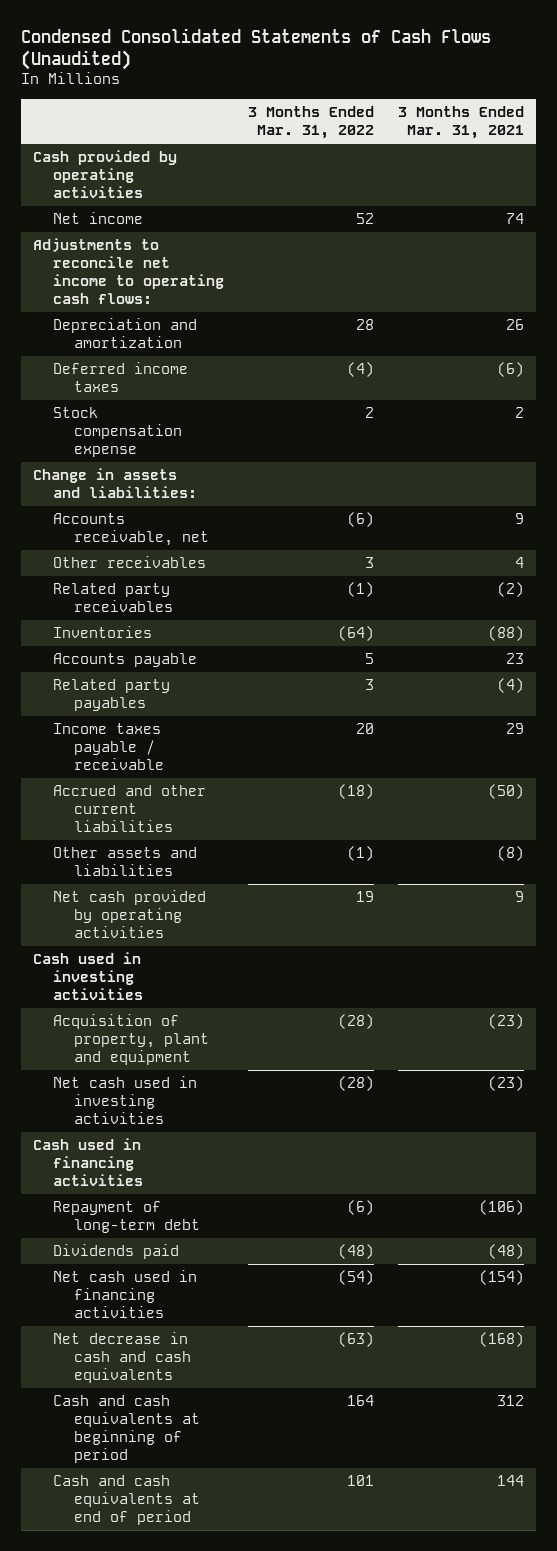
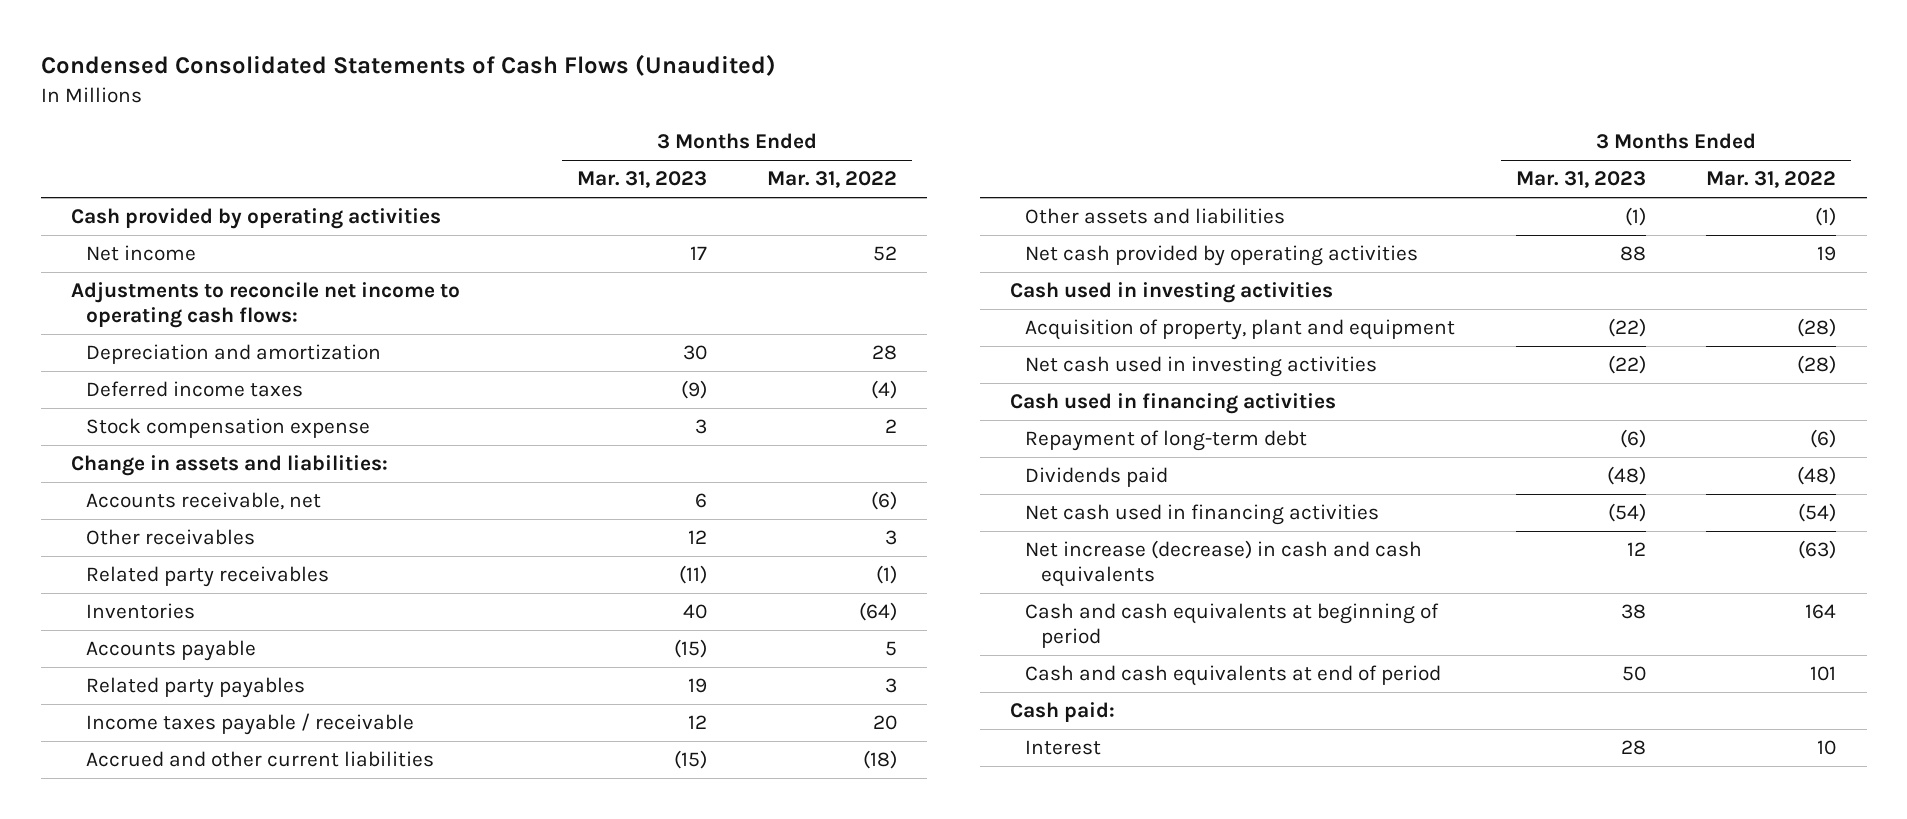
- | 3 Months Ended Mar. 31, 2022 | 3 Months Ended Mar. 31, 2021
+ | 3 Months Ended Mar. 31, 2023 | 3 Months Ended Mar. 31, 2022
- Net decrease in cash and cash equivalents | (63) | (168)
+ Net increase (decrease) in cash and cash equivalents | 12 | (63)
+ Cash paid:
+ Interest | 28 | 10

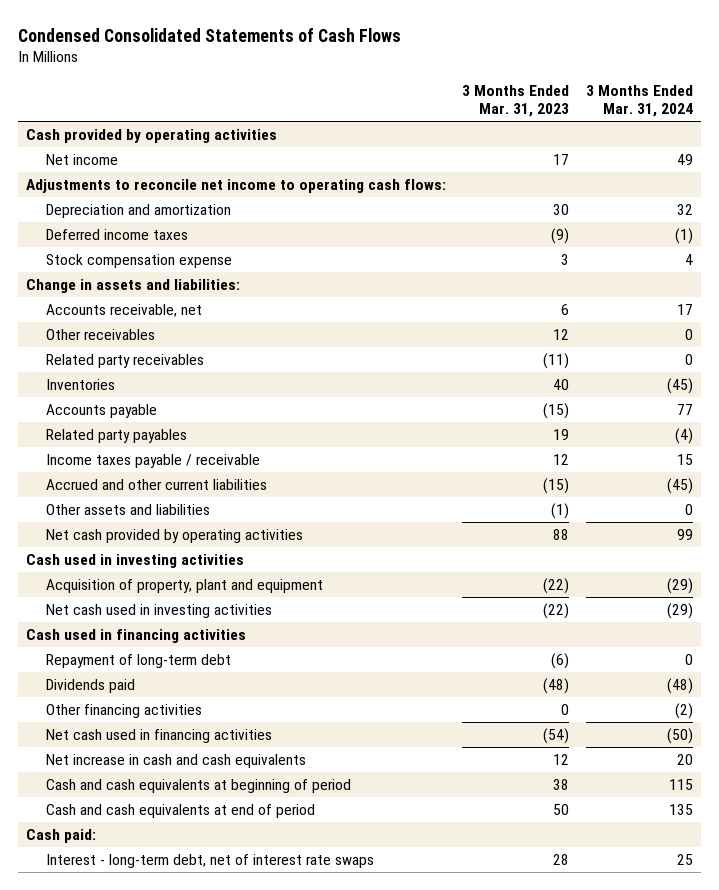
- Condensed Consolidated Statements of Cash Flows (Unaudited)
+ Condensed Consolidated Statements of Cash Flows
- | 3 Months Ended Mar. 31, 2023 | 3 Months Ended Mar. 31, 2022
+ | 3 Months Ended Mar. 31, 2023 | 3 Months Ended Mar. 31, 2024
+ Other financing activities | 0 | (2)
- Net increase (decrease) in cash and cash equivalents | 12 | (63)
+ Net increase in cash and cash equivalents | 12 | 20
- Interest | 28 | 10
+ Interest - long-term debt, net of interest rate swaps | 28 | 25

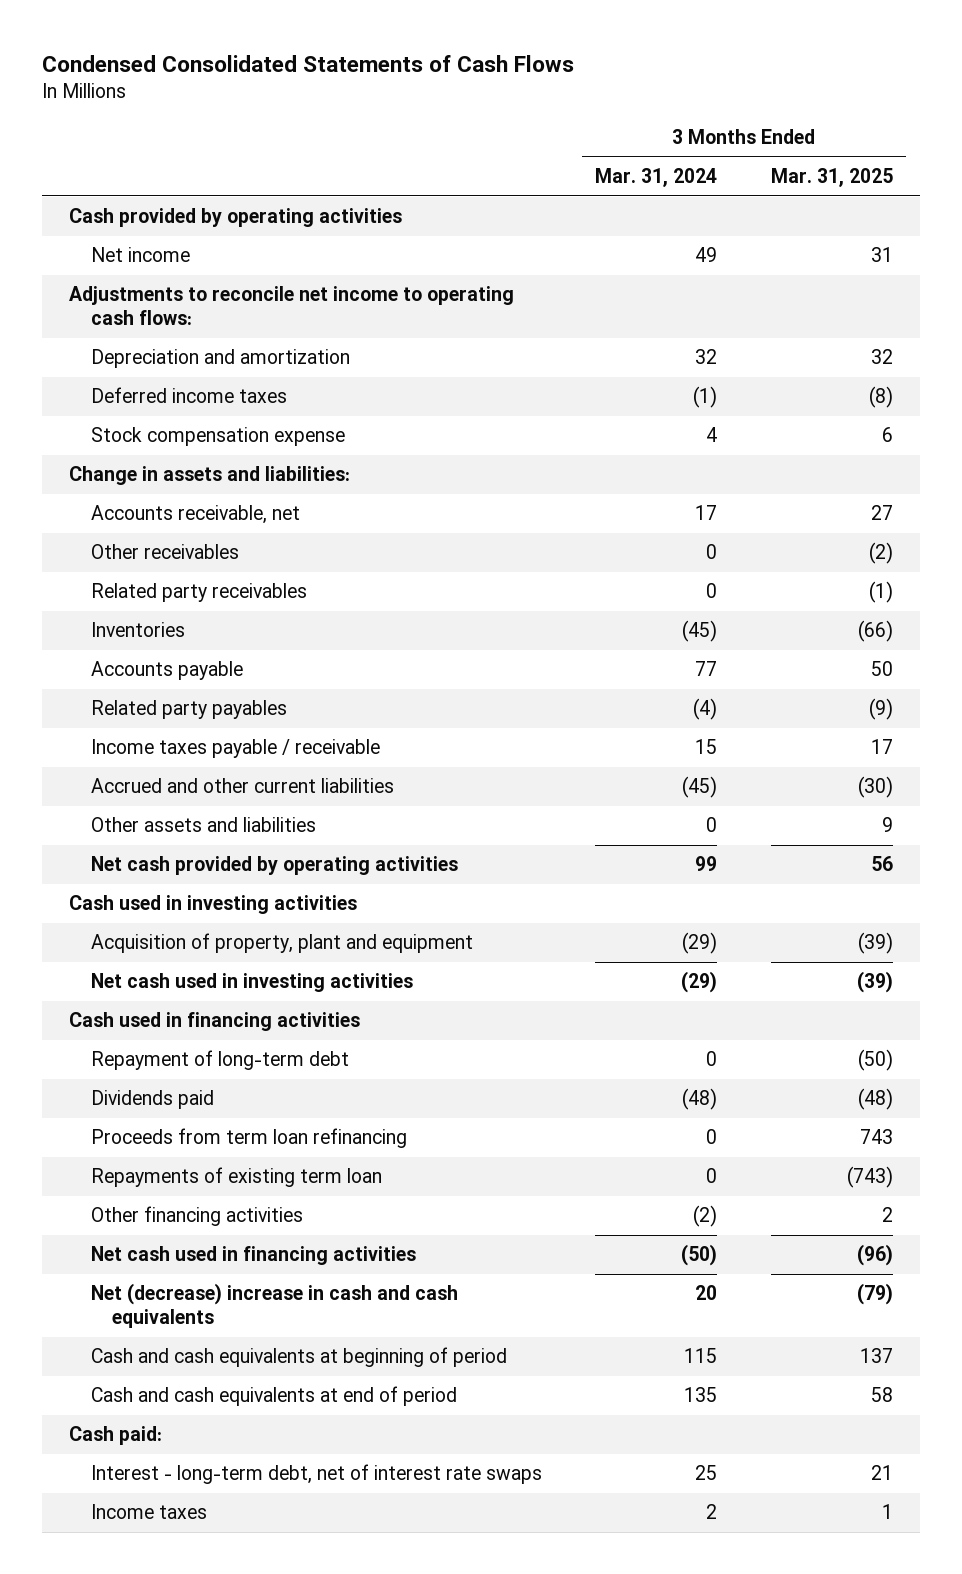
- | 3 Months Ended Mar. 31, 2023 | 3 Months Ended Mar. 31, 2024
+ | 3 Months Ended Mar. 31, 2024 | 3 Months Ended Mar. 31, 2025
+ Proceeds from term loan refinancing | 0 | 743
+ Repayments of existing term loan | 0 | (743)
- Net increase in cash and cash equivalents | 12 | 20
+ Net (decrease) increase in cash and cash equivalents | 20 | (79)
+ Income taxes | 2 | 1

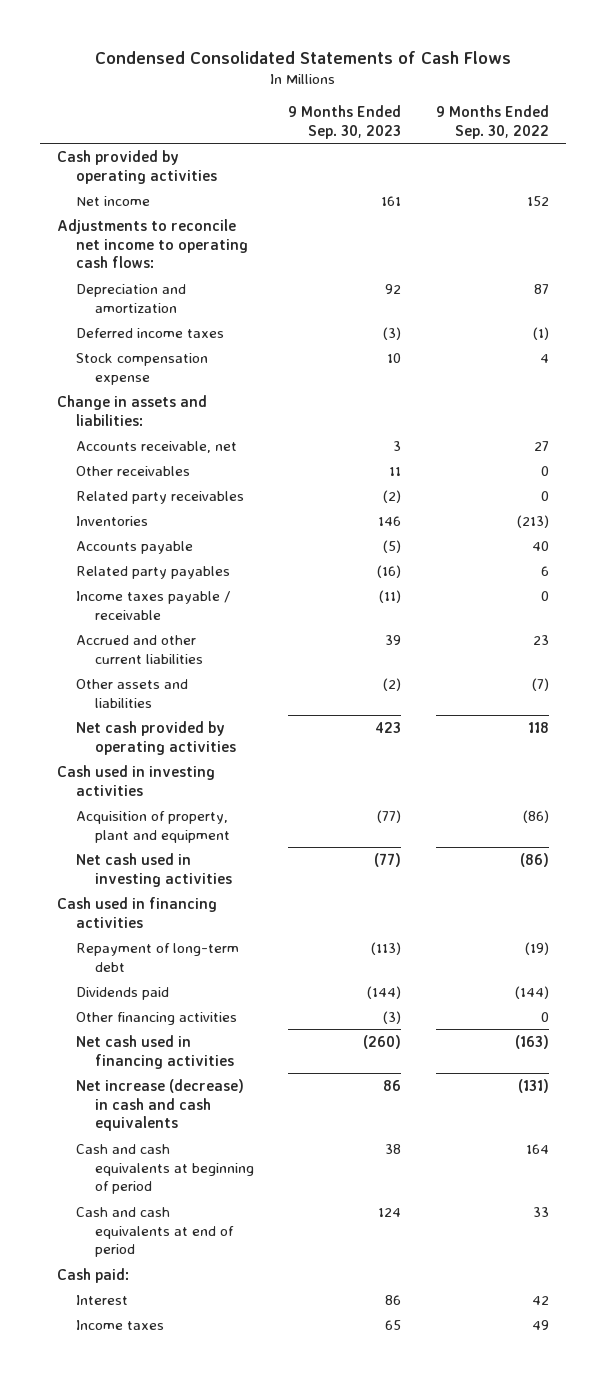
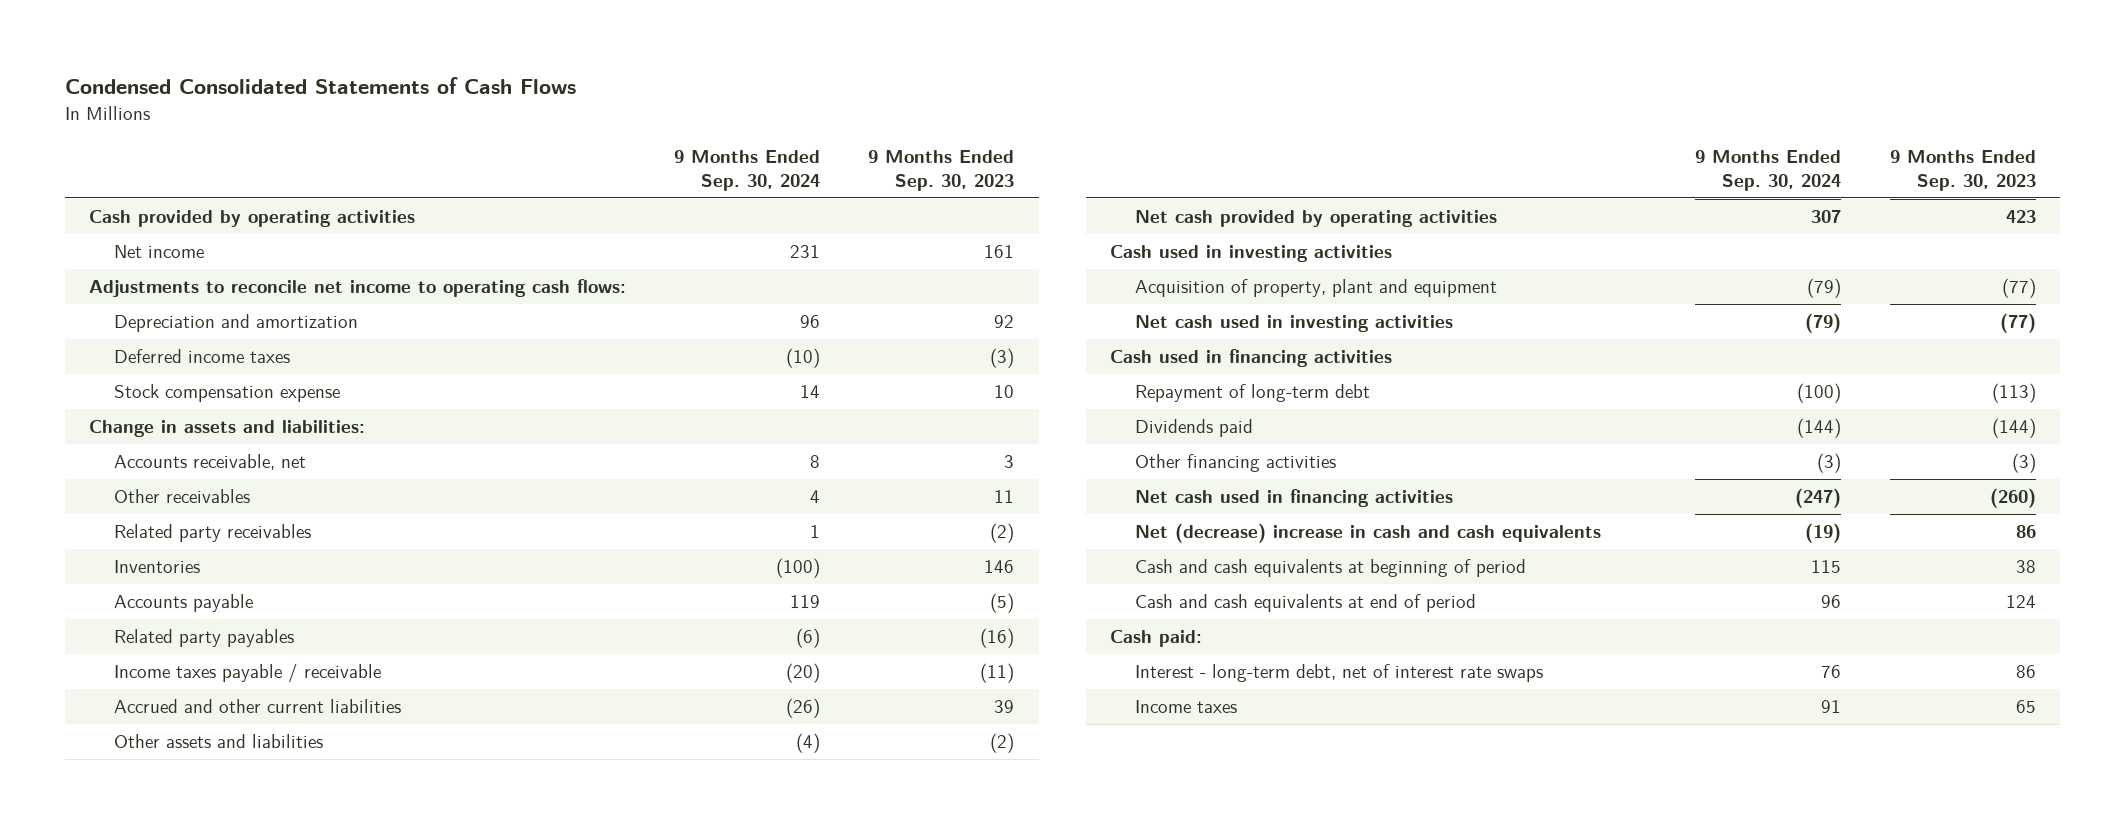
- | 9 Months Ended Sep. 30, 2023 | 9 Months Ended Sep. 30, 2022
+ | 9 Months Ended Sep. 30, 2024 | 9 Months Ended Sep. 30, 2023
- Net increase (decrease) in cash and cash equivalents | 86 | (131)
+ Net (decrease) increase in cash and cash equivalents | (19) | 86
- Interest | 86 | 42
+ Interest - long-term debt, net of interest rate swaps | 76 | 86

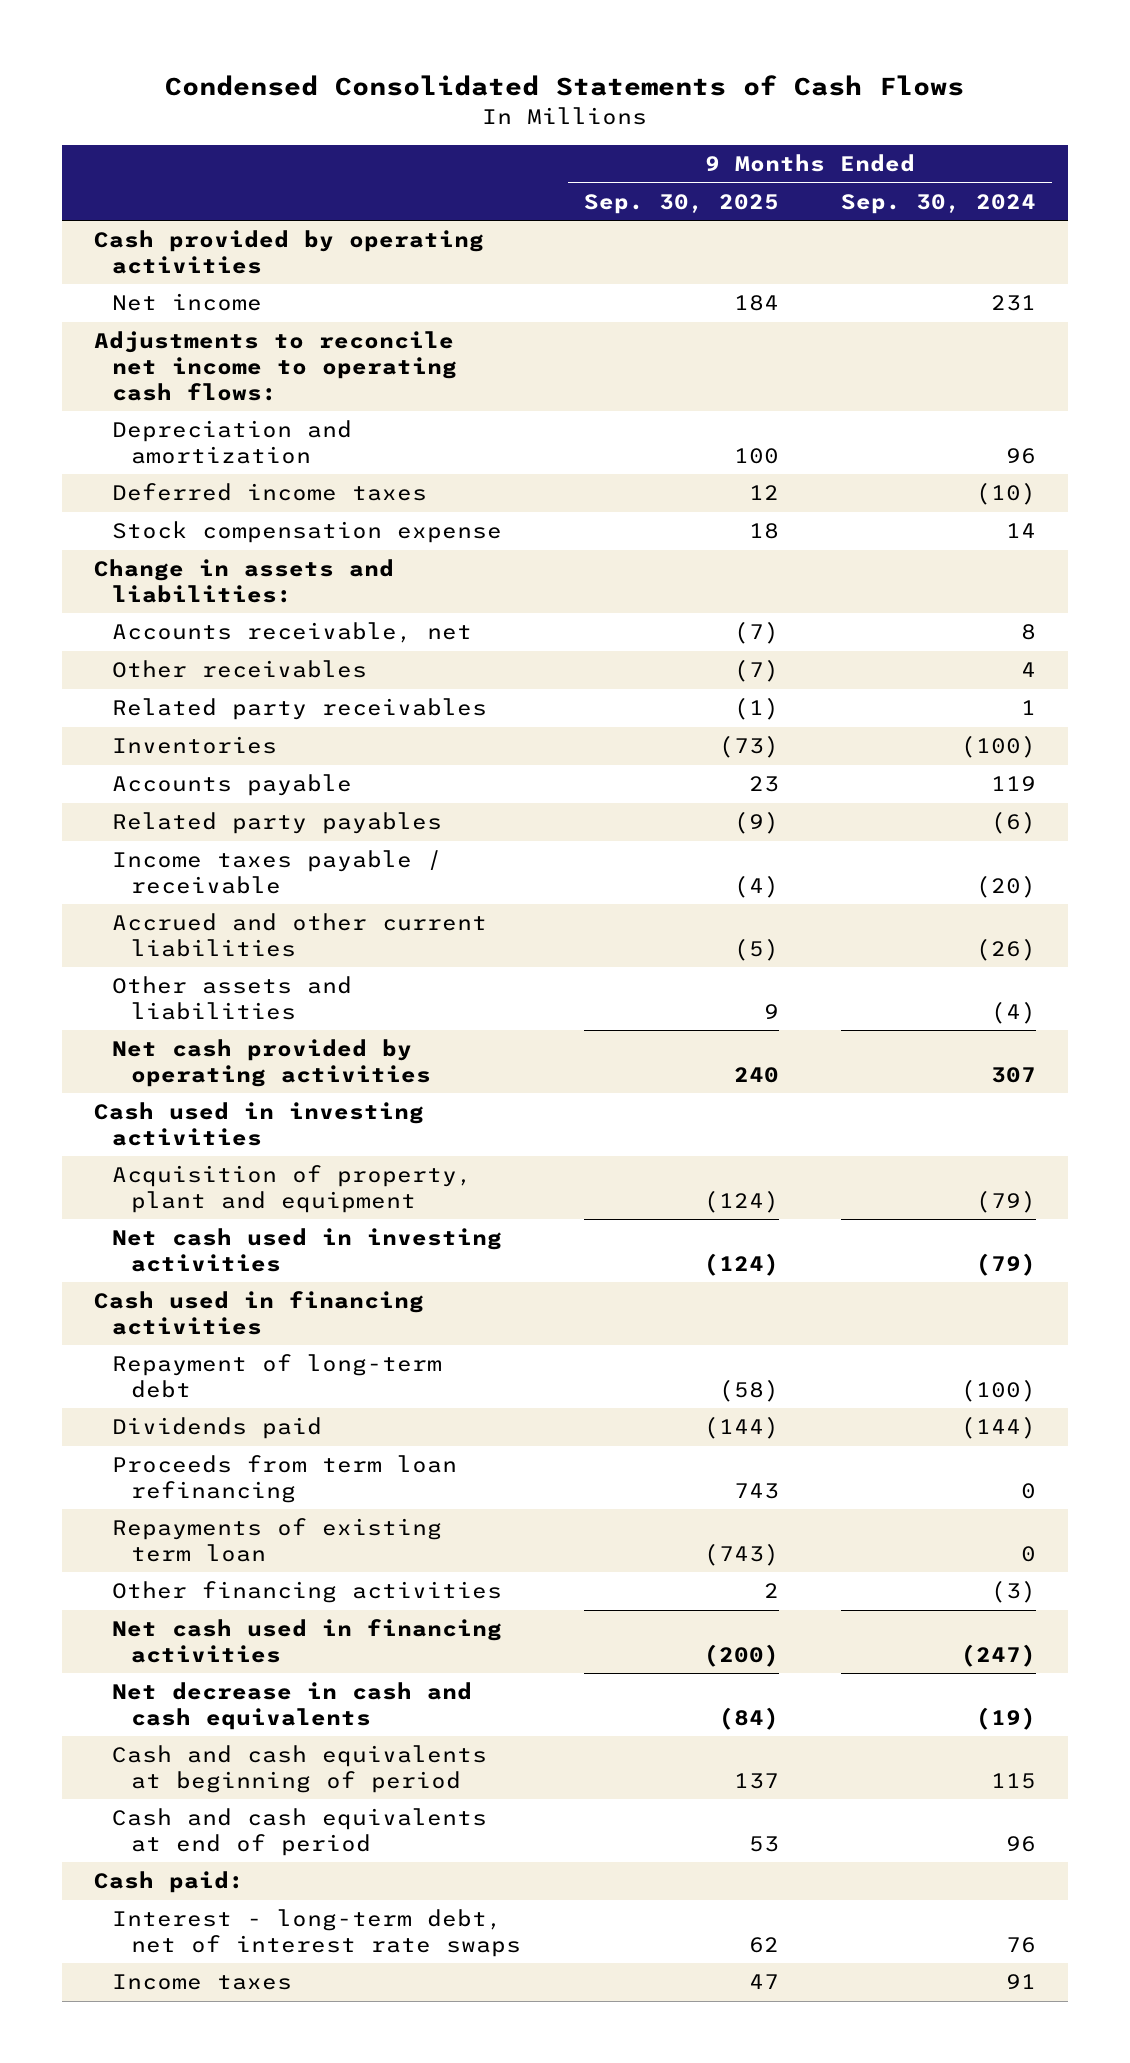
- | 9 Months Ended Sep. 30, 2024 | 9 Months Ended Sep. 30, 2023
+ | 9 Months Ended Sep. 30, 2025 | 9 Months Ended Sep. 30, 2024
+ Proceeds from term loan refinancing | 743 | 0
+ Repayments of existing term loan | (743) | 0
- Net (decrease) increase in cash and cash equivalents | (19) | 86
+ Net decrease in cash and cash equivalents | (84) | (19)

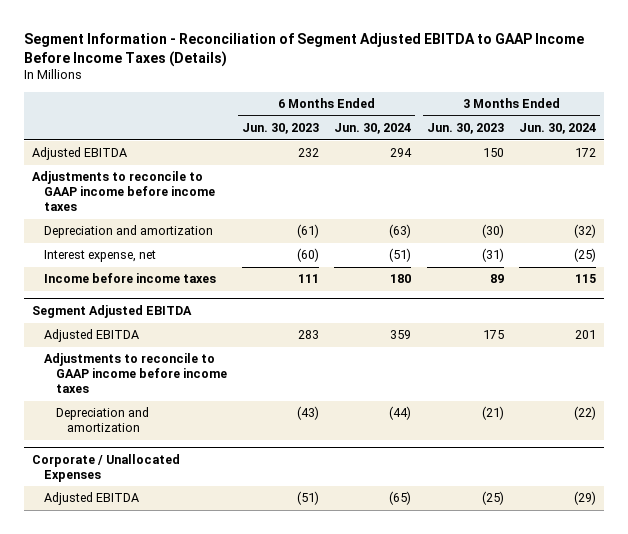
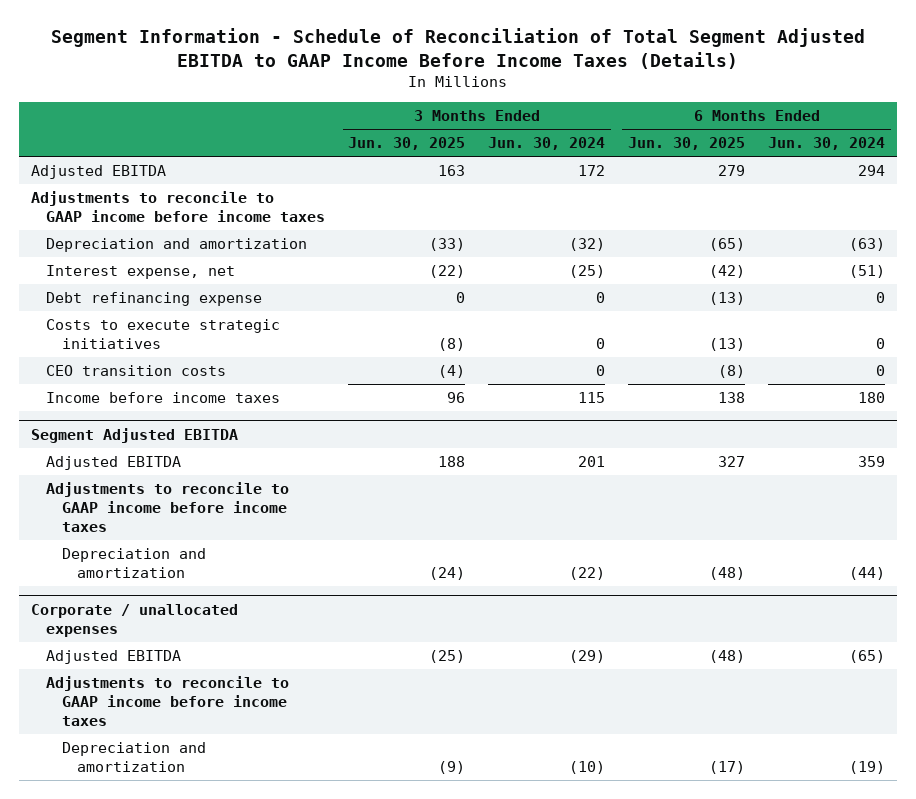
- Segment Information - Reconciliation of Segment Adjusted EBITDA to GAAP Income Before Income Taxes (Details)
+ Segment Information - Schedule of Reconciliation of Total Segment Adjusted EBITDA to GAAP Income Before Income Taxes (Details)
- | 6 Months Ended Jun. 30, 2023 | 6 Months Ended Jun. 30, 2024 | 3 Months Ended Jun. 30, 2023 | 3 Months Ended Jun. 30, 2024
+ | 3 Months Ended Jun. 30, 2025 | 3 Months Ended Jun. 30, 2024 | 6 Months Ended Jun. 30, 2025 | 6 Months Ended Jun. 30, 2024
+ Debt refinancing expense | 0 | 0 | (13) | 0
+ Costs to execute strategic initiatives | (8) | 0 | (13) | 0
+ CEO transition costs | (4) | 0 | (8) | 0
- Corporate / Unallocated Expenses
+ Corporate / unallocated expenses
+ Adjustments to reconcile to GAAP income before income taxes
+ Depreciation and amortization | (9) | (10) | (17) | (19)

